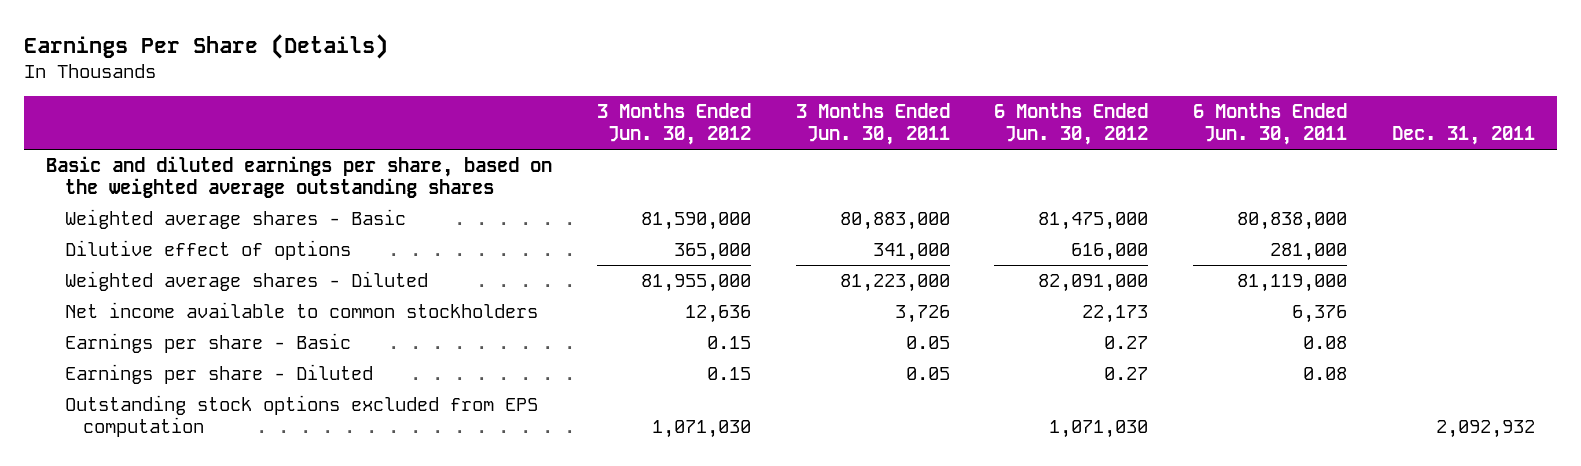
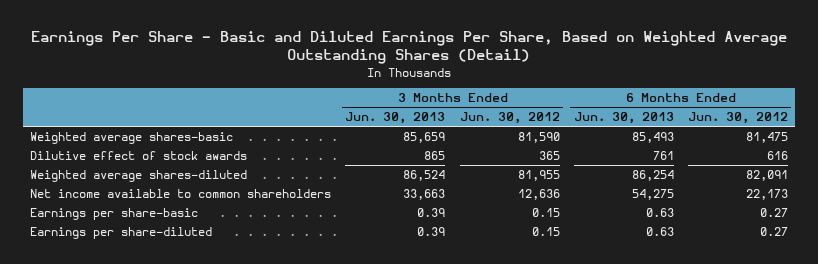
- Earnings Per Share (Details)
+ Earnings Per Share - Basic and Diluted Earnings Per Share, Based on Weighted Average Outstanding Shares (Detail)
- | 3 Months Ended Jun. 30, 2012 | 3 Months Ended Jun. 30, 2011 | 6 Months Ended Jun. 30, 2012 | 6 Months Ended Jun. 30, 2011 | Dec. 31, 2011
+ | 3 Months Ended Jun. 30, 2013 | 3 Months Ended Jun. 30, 2012 | 6 Months Ended Jun. 30, 2013 | 6 Months Ended Jun. 30, 2012
- Basic and diluted earnings per share, based on the weighted average outstanding shares
- Weighted average shares - Basic | 81,590,000 | 80,883,000 | 81,475,000 | 80,838,000 |
- Dilutive effect of options | 365,000 | 341,000 | 616,000 | 281,000 |
- Weighted average shares - Diluted | 81,955,000 | 81,223,000 | 82,091,000 | 81,119,000 |
- Net income available to common stockholders | 12,636 | 3,726 | 22,173 | 6,376 |
- Earnings per share - Basic | 0.15 | 0.05 | 0.27 | 0.08 |
- Earnings per share - Diluted | 0.15 | 0.05 | 0.27 | 0.08 |
- Outstanding stock options excluded from EPS computation | 1,071,030 | | 1,071,030 | | 2,092,932
+ Weighted average shares-basic | 85,659 | 81,590 | 85,493 | 81,475
+ Dilutive effect of stock awards | 865 | 365 | 761 | 616
+ Weighted average shares-diluted | 86,524 | 81,955 | 86,254 | 82,091
+ Net income available to common shareholders | 33,663 | 12,636 | 54,275 | 22,173
+ Earnings per share-basic | 0.39 | 0.15 | 0.63 | 0.27
+ Earnings per share-diluted | 0.39 | 0.15 | 0.63 | 0.27

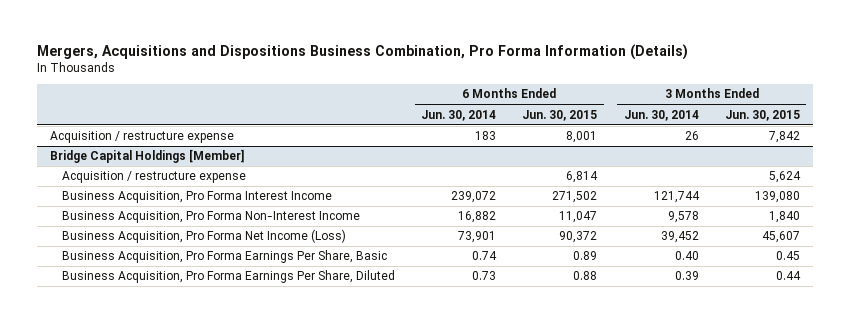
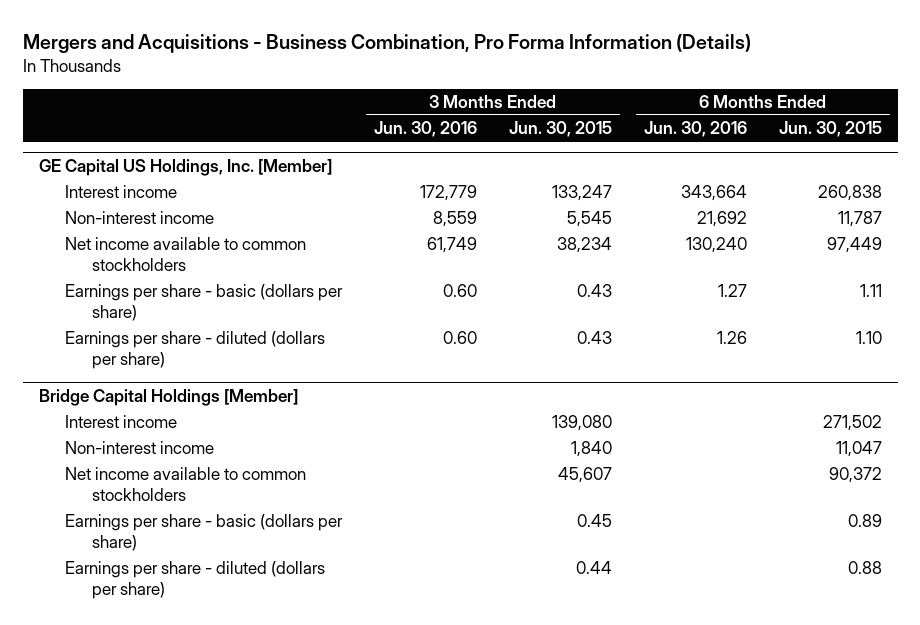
- Mergers, Acquisitions and Dispositions Business Combination, Pro Forma Information (Details)
+ Mergers and Acquisitions - Business Combination, Pro Forma Information (Details)
- | 6 Months Ended Jun. 30, 2014 | 6 Months Ended Jun. 30, 2015 | 3 Months Ended Jun. 30, 2014 | 3 Months Ended Jun. 30, 2015
+ | 3 Months Ended Jun. 30, 2016 | 3 Months Ended Jun. 30, 2015 | 6 Months Ended Jun. 30, 2016 | 6 Months Ended Jun. 30, 2015
- Acquisition / restructure expense | 183 | 8,001 | 26 | 7,842
+ GE Capital US Holdings, Inc. [Member]
+ Interest income | 172,779 | 133,247 | 343,664 | 260,838
+ Non-interest income | 8,559 | 5,545 | 21,692 | 11,787
+ Net income available to common stockholders | 61,749 | 38,234 | 130,240 | 97,449
+ Earnings per share - basic (dollars per share) | 0.60 | 0.43 | 1.27 | 1.11
+ Earnings per share - diluted (dollars per share) | 0.60 | 0.43 | 1.26 | 1.10
@ Bridge Capital Holdings [Member]
- Acquisition / restructure expense | | 6,814 | | 5,624
- Business Acquisition, Pro Forma Interest Income | 239,072 | 271,502 | 121,744 | 139,080
- Business Acquisition, Pro Forma Non-Interest Income | 16,882 | 11,047 | 9,578 | 1,840
- Business Acquisition, Pro Forma Net Income (Loss) | 73,901 | 90,372 | 39,452 | 45,607
- Business Acquisition, Pro Forma Earnings Per Share, Basic | 0.74 | 0.89 | 0.40 | 0.45
- Business Acquisition, Pro Forma Earnings Per Share, Diluted | 0.73 | 0.88 | 0.39 | 0.44
+ Interest income | | 139,080 | | 271,502
+ Non-interest income | | 1,840 | | 11,047
+ Net income available to common stockholders | | 45,607 | | 90,372
+ Earnings per share - basic (dollars per share) | | 0.45 | | 0.89
+ Earnings per share - diluted (dollars per share) | | 0.44 | | 0.88

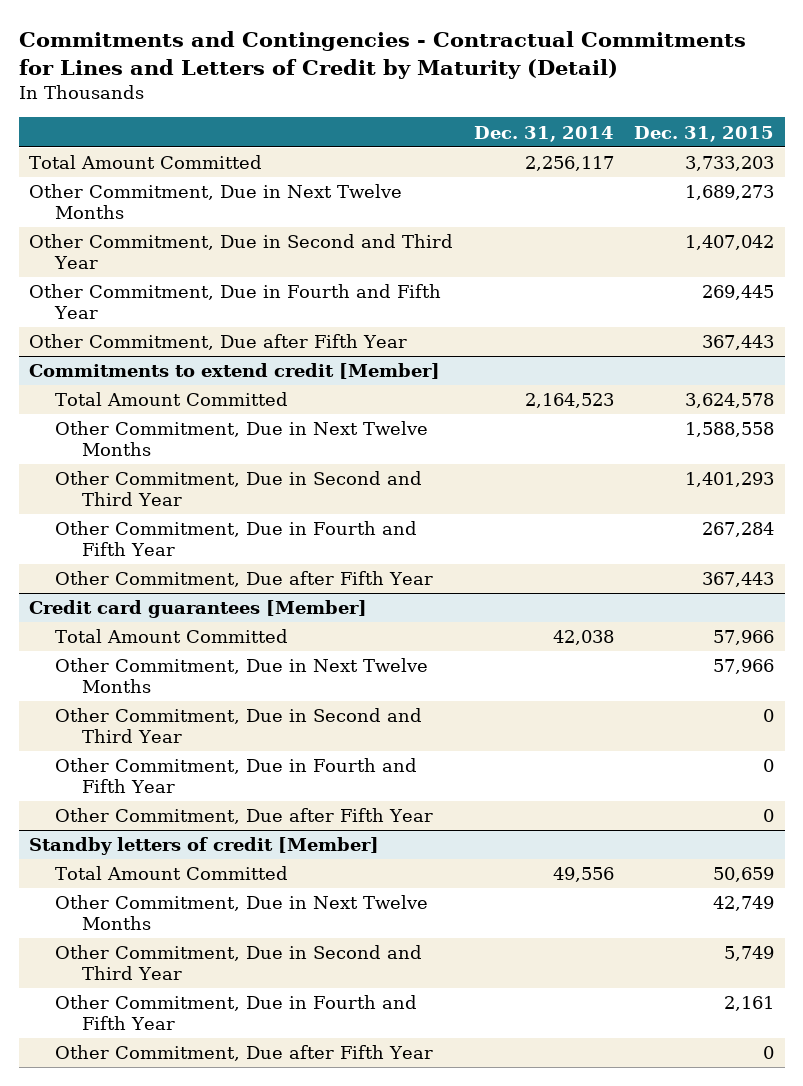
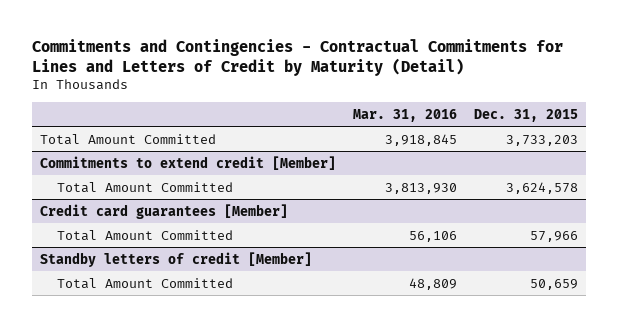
- | Dec. 31, 2014 | Dec. 31, 2015
+ | Mar. 31, 2016 | Dec. 31, 2015
- Other Commitment, Due in Next Twelve Months | | 1,689,273
- Other Commitment, Due in Second and Third Year | | 1,407,042
- Other Commitment, Due in Fourth and Fifth Year | | 269,445
- Other Commitment, Due after Fifth Year | | 367,443
@ Commitments to extend credit [Member]
- Other Commitment, Due in Next Twelve Months | | 1,588,558
- Other Commitment, Due in Second and Third Year | | 1,401,293
- Other Commitment, Due in Fourth and Fifth Year | | 267,284
- Other Commitment, Due after Fifth Year | | 367,443
@ Credit card guarantees [Member]
- Other Commitment, Due in Next Twelve Months | | 57,966
- Other Commitment, Due in Second and Third Year | | 0
- Other Commitment, Due in Fourth and Fifth Year | | 0
- Other Commitment, Due after Fifth Year | | 0
@ Standby letters of credit [Member]
- Other Commitment, Due in Next Twelve Months | | 42,749
- Other Commitment, Due in Second and Third Year | | 5,749
- Other Commitment, Due in Fourth and Fifth Year | | 2,161
- Other Commitment, Due after Fifth Year | | 0

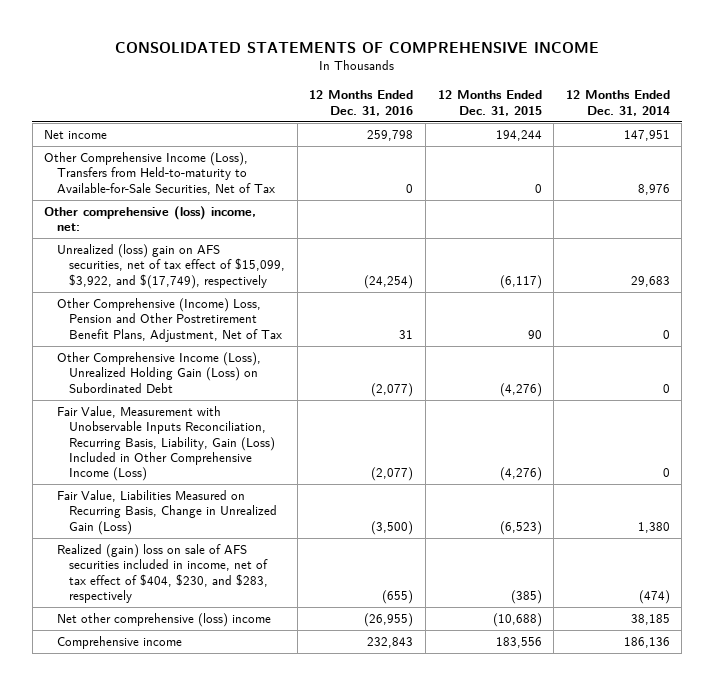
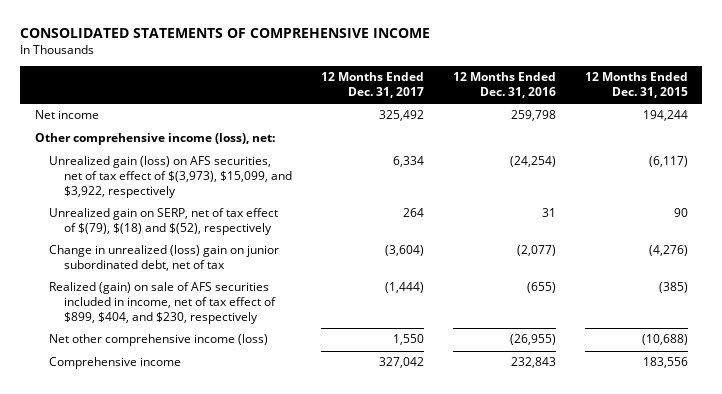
- | 12 Months Ended Dec. 31, 2016 | 12 Months Ended Dec. 31, 2015 | 12 Months Ended Dec. 31, 2014
+ | 12 Months Ended Dec. 31, 2017 | 12 Months Ended Dec. 31, 2016 | 12 Months Ended Dec. 31, 2015
- Other Comprehensive Income (Loss), Transfers from Held-to-maturity to Available-for-Sale Securities, Net of Tax | 0 | 0 | 8,976
- Other comprehensive (loss) income, net:
- Unrealized (loss) gain on AFS securities, net of tax effect of $15,099, $3,922, and $(17,749), respectively | (24,254) | (6,117) | 29,683
- Other Comprehensive (Income) Loss, Pension and Other Postretirement Benefit Plans, Adjustment, Net of Tax | 31 | 90 | 0
- Other Comprehensive Income (Loss), Unrealized Holding Gain (Loss) on Subordinated Debt | (2,077) | (4,276) | 0
- Fair Value, Measurement with Unobservable Inputs Reconciliation, Recurring Basis, Liability, Gain (Loss) Included in Other Comprehensive Income (Loss) | (2,077) | (4,276) | 0
- Fair Value, Liabilities Measured on Recurring Basis, Change in Unrealized Gain (Loss) | (3,500) | (6,523) | 1,380
- Realized (gain) loss on sale of AFS securities included in income, net of tax effect of $404, $230, and $283, respectively | (655) | (385) | (474)
- Net other comprehensive (loss) income | (26,955) | (10,688) | 38,185
+ Other comprehensive income (loss), net:
+ Unrealized gain (loss) on AFS securities, net of tax effect of $(3,973), $15,099, and $3,922, respectively | 6,334 | (24,254) | (6,117)
+ Unrealized gain on SERP, net of tax effect of $(79), $(18) and $(52), respectively | 264 | 31 | 90
+ Change in unrealized (loss) gain on junior subordinated debt, net of tax | (3,604) | (2,077) | (4,276)
+ Realized (gain) on sale of AFS securities included in income, net of tax effect of $899, $404, and $230, respectively | (1,444) | (655) | (385)
+ Net other comprehensive income (loss) | 1,550 | (26,955) | (10,688)

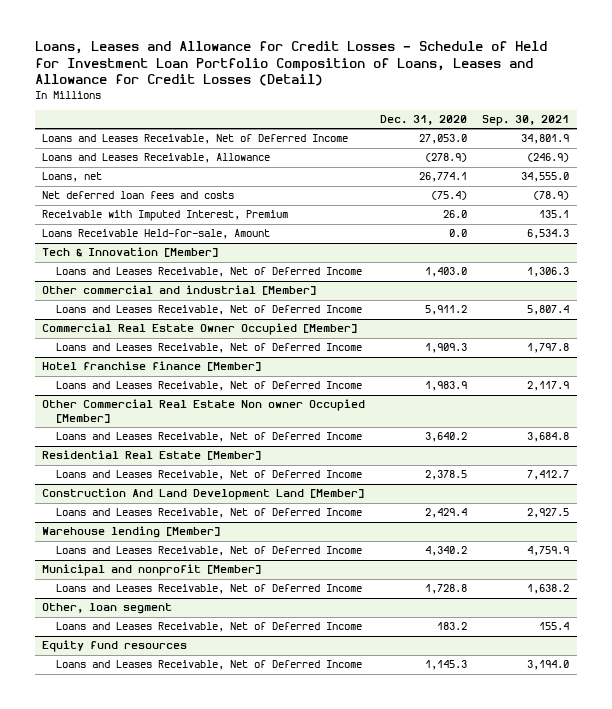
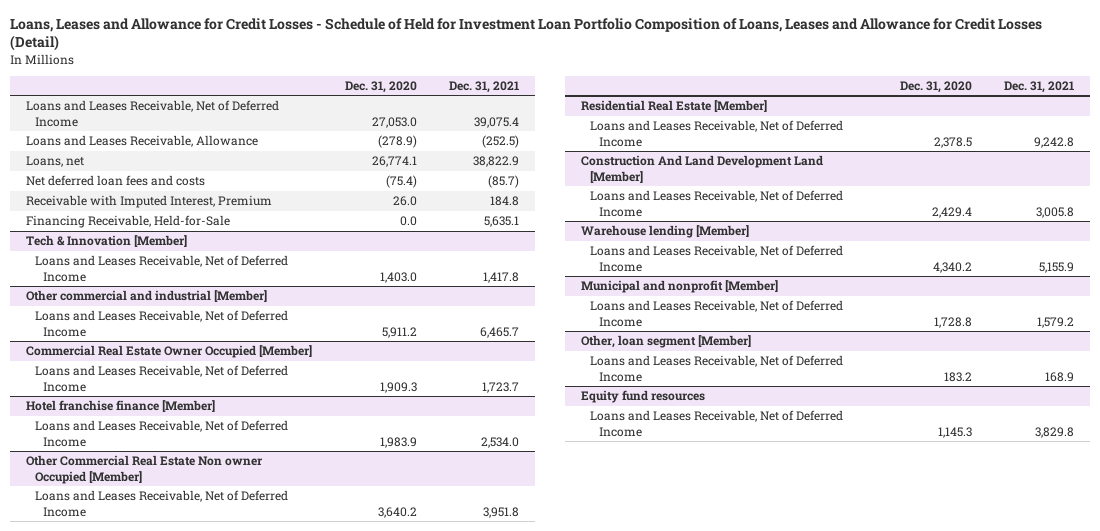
- | Dec. 31, 2020 | Sep. 30, 2021
+ | Dec. 31, 2020 | Dec. 31, 2021
- Loans Receivable Held-for-sale, Amount | 0.0 | 6,534.3
+ Financing Receivable, Held-for-Sale | 0.0 | 5,635.1
- Other, loan segment
+ Other, loan segment [Member]

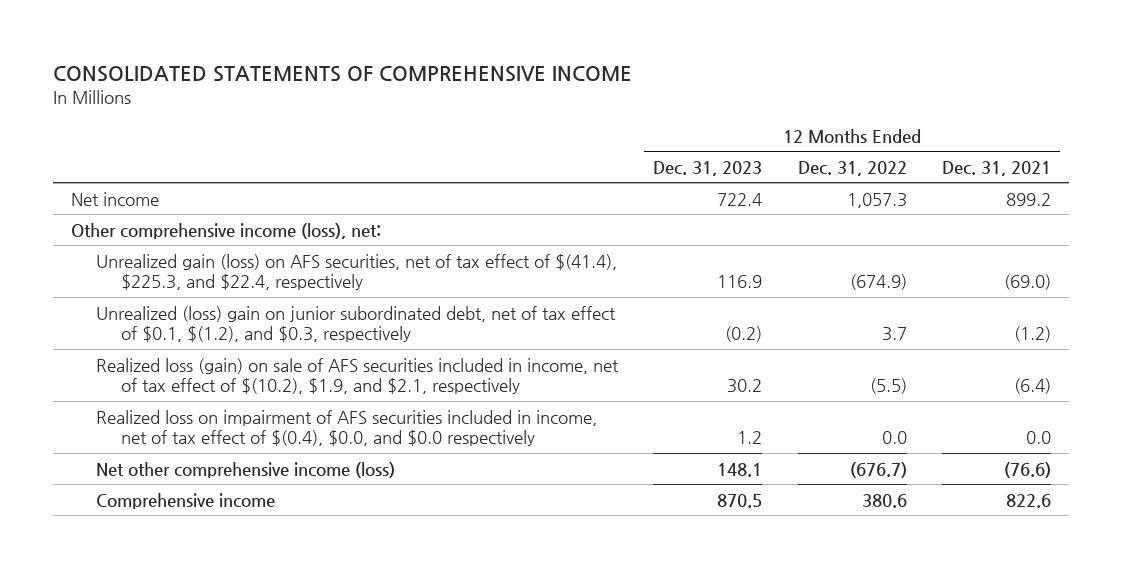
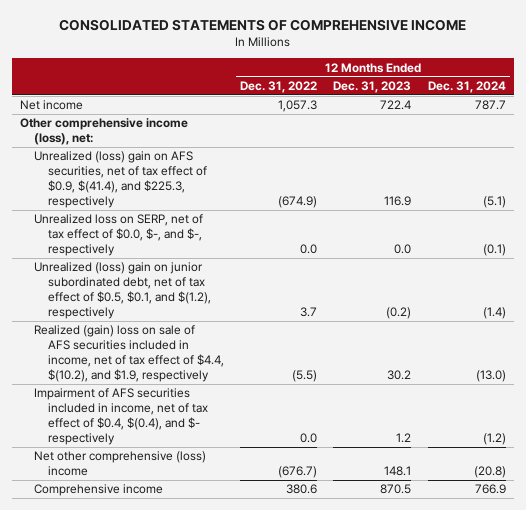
- | 12 Months Ended Dec. 31, 2023 | 12 Months Ended Dec. 31, 2022 | 12 Months Ended Dec. 31, 2021
+ | 12 Months Ended Dec. 31, 2022 | 12 Months Ended Dec. 31, 2023 | 12 Months Ended Dec. 31, 2024
- Unrealized gain (loss) on AFS securities, net of tax effect of $(41.4), $225.3, and $22.4, respectively | 116.9 | (674.9) | (69.0)
- Unrealized (loss) gain on junior subordinated debt, net of tax effect of $0.1, $(1.2), and $0.3, respectively | (0.2) | 3.7 | (1.2)
- Realized loss (gain) on sale of AFS securities included in income, net of tax effect of $(10.2), $1.9, and $2.1, respectively | 30.2 | (5.5) | (6.4)
- Realized loss on impairment of AFS securities included in income, net of tax effect of $(0.4), $0.0, and $0.0 respectively | 1.2 | 0.0 | 0.0
- Net other comprehensive income (loss) | 148.1 | (676.7) | (76.6)
+ Unrealized (loss) gain on AFS securities, net of tax effect of $0.9, $(41.4), and $225.3, respectively | (674.9) | 116.9 | (5.1)
+ Unrealized loss on SERP, net of tax effect of $0.0, $-, and $-, respectively | 0.0 | 0.0 | (0.1)
+ Unrealized (loss) gain on junior subordinated debt, net of tax effect of $0.5, $0.1, and $(1.2), respectively | 3.7 | (0.2) | (1.4)
+ Realized (gain) loss on sale of AFS securities included in income, net of tax effect of $4.4, $(10.2), and $1.9, respectively | (5.5) | 30.2 | (13.0)
+ Impairment of AFS securities included in income, net of tax effect of $0.4, $(0.4), and $- respectively | 0.0 | 1.2 | (1.2)
+ Net other comprehensive (loss) income | (676.7) | 148.1 | (20.8)

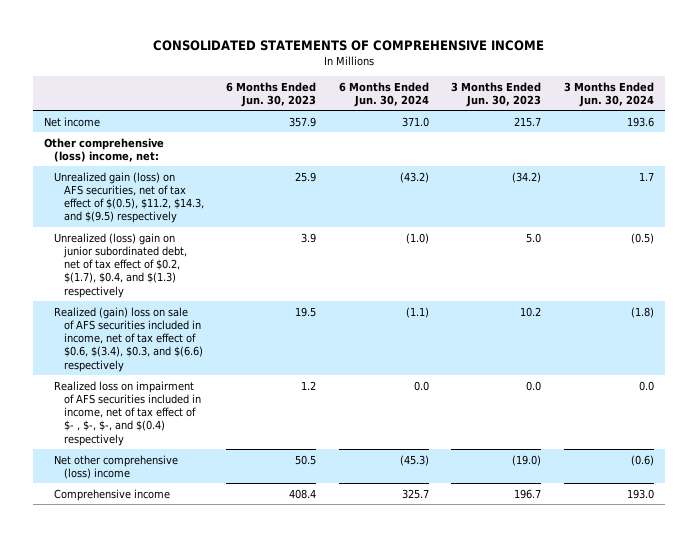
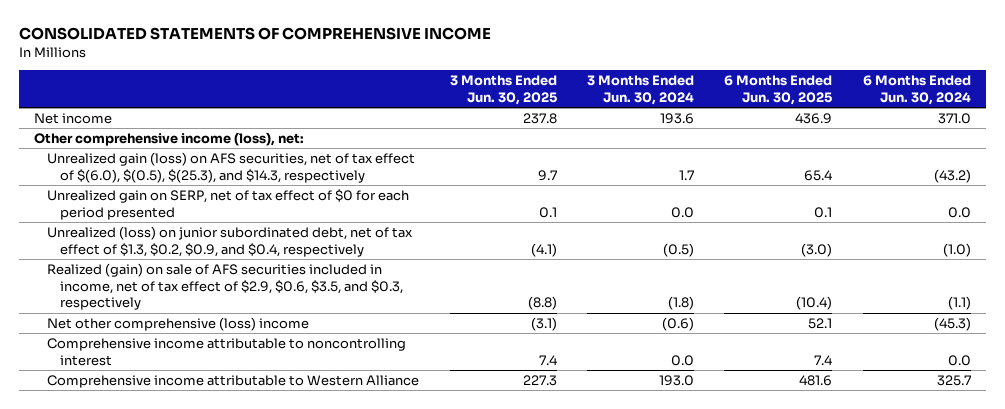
- | 6 Months Ended Jun. 30, 2023 | 6 Months Ended Jun. 30, 2024 | 3 Months Ended Jun. 30, 2023 | 3 Months Ended Jun. 30, 2024
+ | 3 Months Ended Jun. 30, 2025 | 3 Months Ended Jun. 30, 2024 | 6 Months Ended Jun. 30, 2025 | 6 Months Ended Jun. 30, 2024
- Other comprehensive (loss) income, net:
- Unrealized gain (loss) on AFS securities, net of tax effect of $(0.5), $11.2, $14.3, and $(9.5) respectively | 25.9 | (43.2) | (34.2) | 1.7
- Unrealized (loss) gain on junior subordinated debt, net of tax effect of $0.2, $(1.7), $0.4, and $(1.3) respectively | 3.9 | (1.0) | 5.0 | (0.5)
- Realized (gain) loss on sale of AFS securities included in income, net of tax effect of $0.6, $(3.4), $0.3, and $(6.6) respectively | 19.5 | (1.1) | 10.2 | (1.8)
- Realized loss on impairment of AFS securities included in income, net of tax effect of $- , $-, $-, and $(0.4) respectively | 1.2 | 0.0 | 0.0 | 0.0
+ Other comprehensive income (loss), net:
+ Unrealized gain (loss) on AFS securities, net of tax effect of $(6.0), $(0.5), $(25.3), and $14.3, respectively | 9.7 | 1.7 | 65.4 | (43.2)
+ Unrealized gain on SERP, net of tax effect of $0 for each period presented | 0.1 | 0.0 | 0.1 | 0.0
+ Unrealized (loss) on junior subordinated debt, net of tax effect of $1.3, $0.2, $0.9, and $0.4, respectively | (4.1) | (0.5) | (3.0) | (1.0)
+ Realized (gain) on sale of AFS securities included in income, net of tax effect of $2.9, $0.6, $3.5, and $0.3, respectively | (8.8) | (1.8) | (10.4) | (1.1)
- Comprehensive income | 408.4 | 325.7 | 196.7 | 193.0
+ Comprehensive income attributable to noncontrolling interest | 7.4 | 0.0 | 7.4 | 0.0
+ Comprehensive income attributable to Western Alliance | 227.3 | 193.0 | 481.6 | 325.7

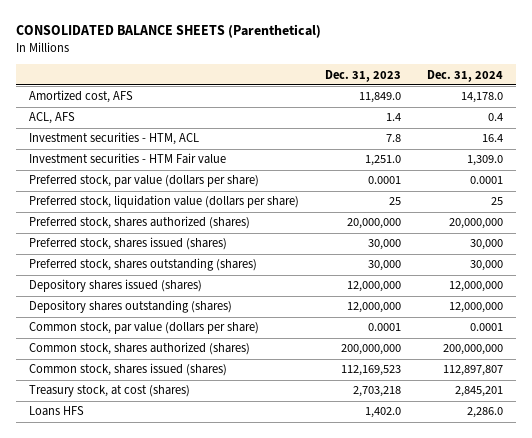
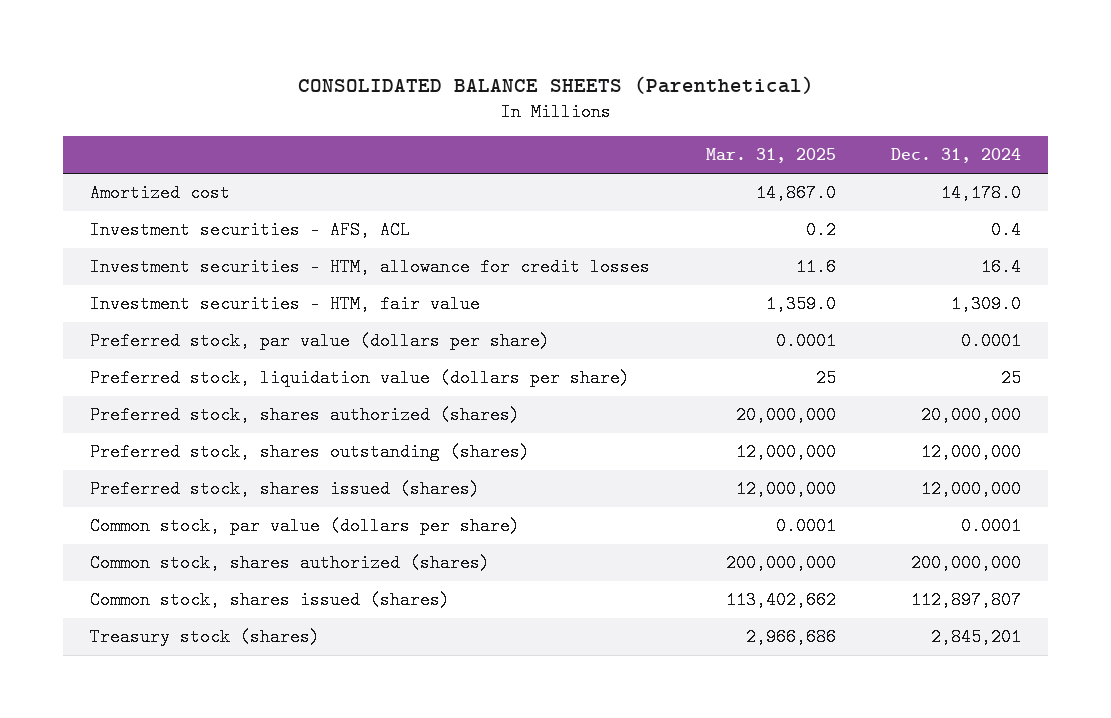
- | Dec. 31, 2023 | Dec. 31, 2024
+ | Mar. 31, 2025 | Dec. 31, 2024
- Amortized cost, AFS | 11,849.0 | 14,178.0
- ACL, AFS | 1.4 | 0.4
- Investment securities - HTM, ACL | 7.8 | 16.4
- Investment securities - HTM Fair value | 1,251.0 | 1,309.0
+ Amortized cost | 14,867.0 | 14,178.0
+ Investment securities - AFS, ACL | 0.2 | 0.4
+ Investment securities - HTM, allowance for credit losses | 11.6 | 16.4
+ Investment securities - HTM, fair value | 1,359.0 | 1,309.0
- Preferred stock, shares issued (shares) | 30,000 | 30,000
- Preferred stock, shares outstanding (shares) | 30,000 | 30,000
- Depository shares issued (shares) | 12,000,000 | 12,000,000
- Depository shares outstanding (shares) | 12,000,000 | 12,000,000
+ Preferred stock, shares outstanding (shares) | 12,000,000 | 12,000,000
+ Preferred stock, shares issued (shares) | 12,000,000 | 12,000,000
- Treasury stock, at cost (shares) | 2,703,218 | 2,845,201
- Loans HFS | 1,402.0 | 2,286.0
+ Treasury stock (shares) | 2,966,686 | 2,845,201

